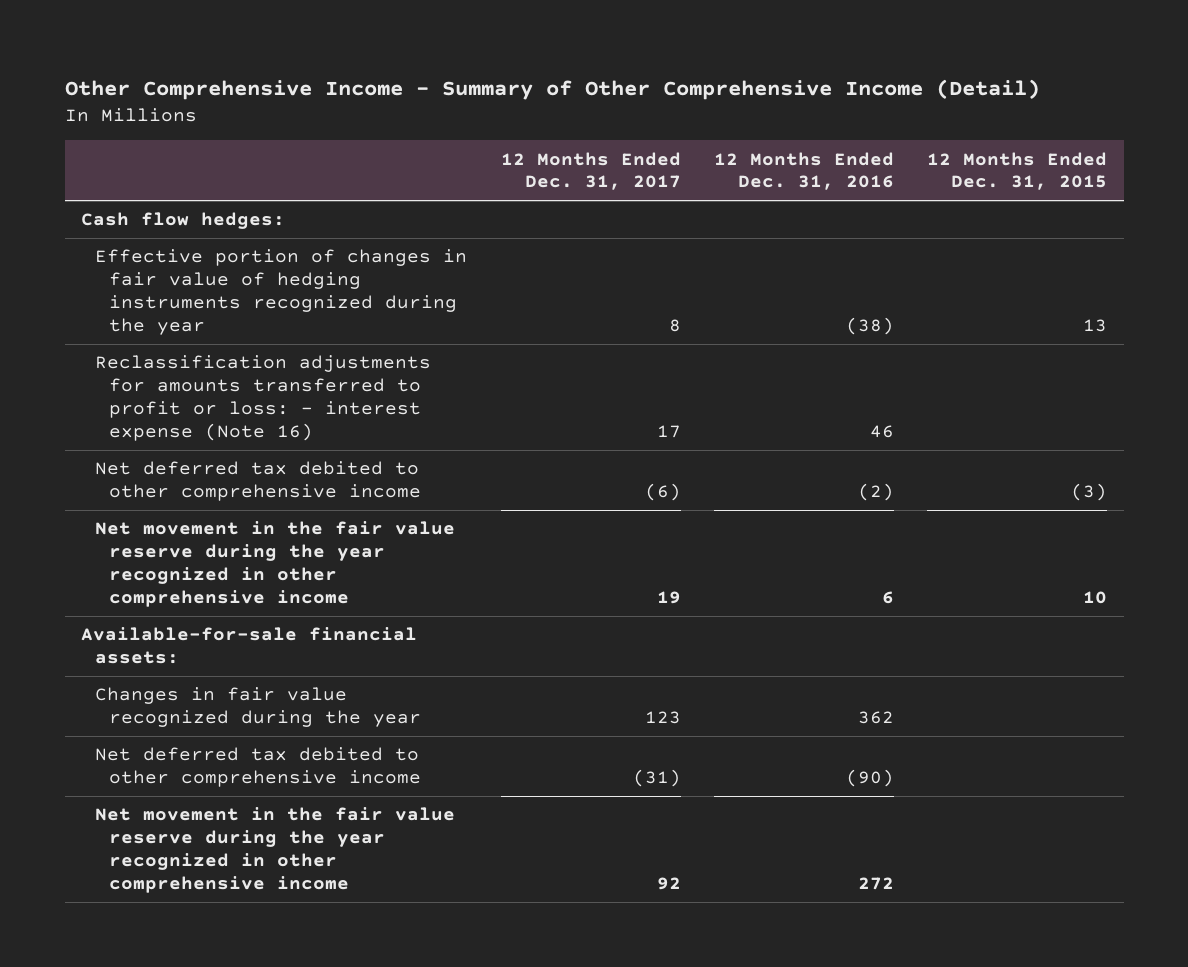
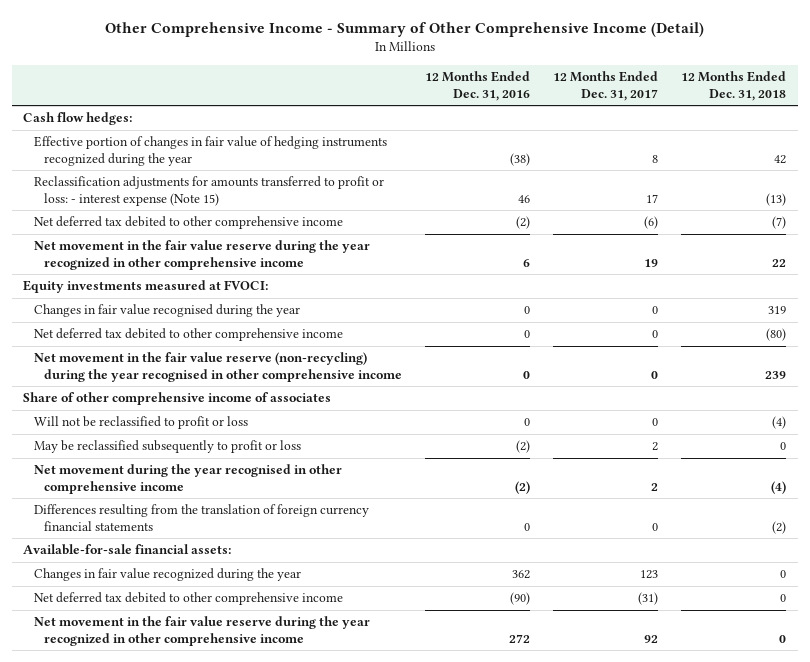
- | 12 Months Ended Dec. 31, 2017 | 12 Months Ended Dec. 31, 2016 | 12 Months Ended Dec. 31, 2015
+ | 12 Months Ended Dec. 31, 2016 | 12 Months Ended Dec. 31, 2017 | 12 Months Ended Dec. 31, 2018
- Reclassification adjustments for amounts transferred to profit or loss: - interest expense (Note 16) | 17 | 46 |
+ Reclassification adjustments for amounts transferred to profit or loss: - interest expense (Note 15) | 46 | 17 | (13)
+ Equity investments measured at FVOCI:
+ Changes in fair value recognised during the year | 0 | 0 | 319
+ Net deferred tax debited to other comprehensive income | 0 | 0 | (80)
+ Net movement in the fair value reserve (non-recycling) during the year recognised in other comprehensive income | 0 | 0 | 239
+ Share of other comprehensive income of associates
+ Will not be reclassified to profit or loss | 0 | 0 | (4)
+ May be reclassified subsequently to profit or loss | (2) | 2 | 0
+ Net movement during the year recognised in other comprehensive income | (2) | 2 | (4)
+ Differences resulting from the translation of foreign currency financial statements | 0 | 0 | (2)

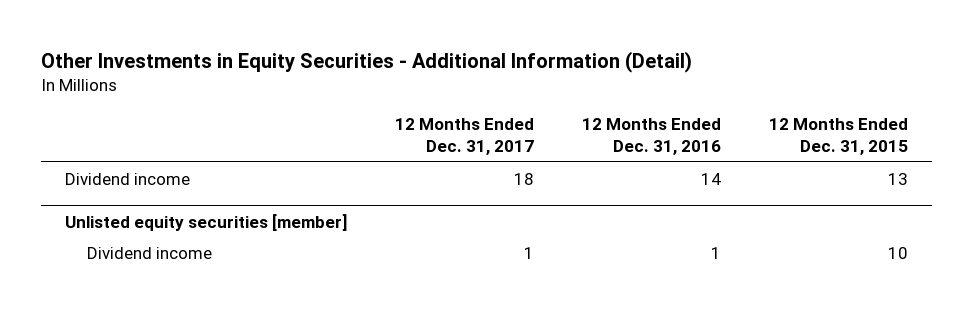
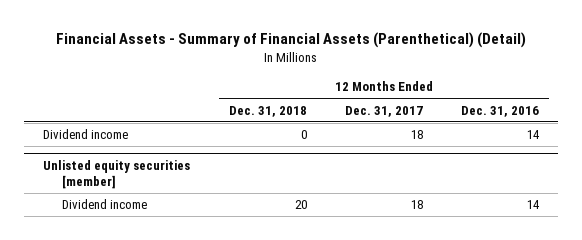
- Other Investments in Equity Securities - Additional Information (Detail)
+ Financial Assets - Summary of Financial Assets (Parenthetical) (Detail)
- | 12 Months Ended Dec. 31, 2017 | 12 Months Ended Dec. 31, 2016 | 12 Months Ended Dec. 31, 2015
+ | 12 Months Ended Dec. 31, 2018 | 12 Months Ended Dec. 31, 2017 | 12 Months Ended Dec. 31, 2016
@ Unlisted equity securities [member]
- Dividend income | 1 | 1 | 10
+ Dividend income | 20 | 18 | 14

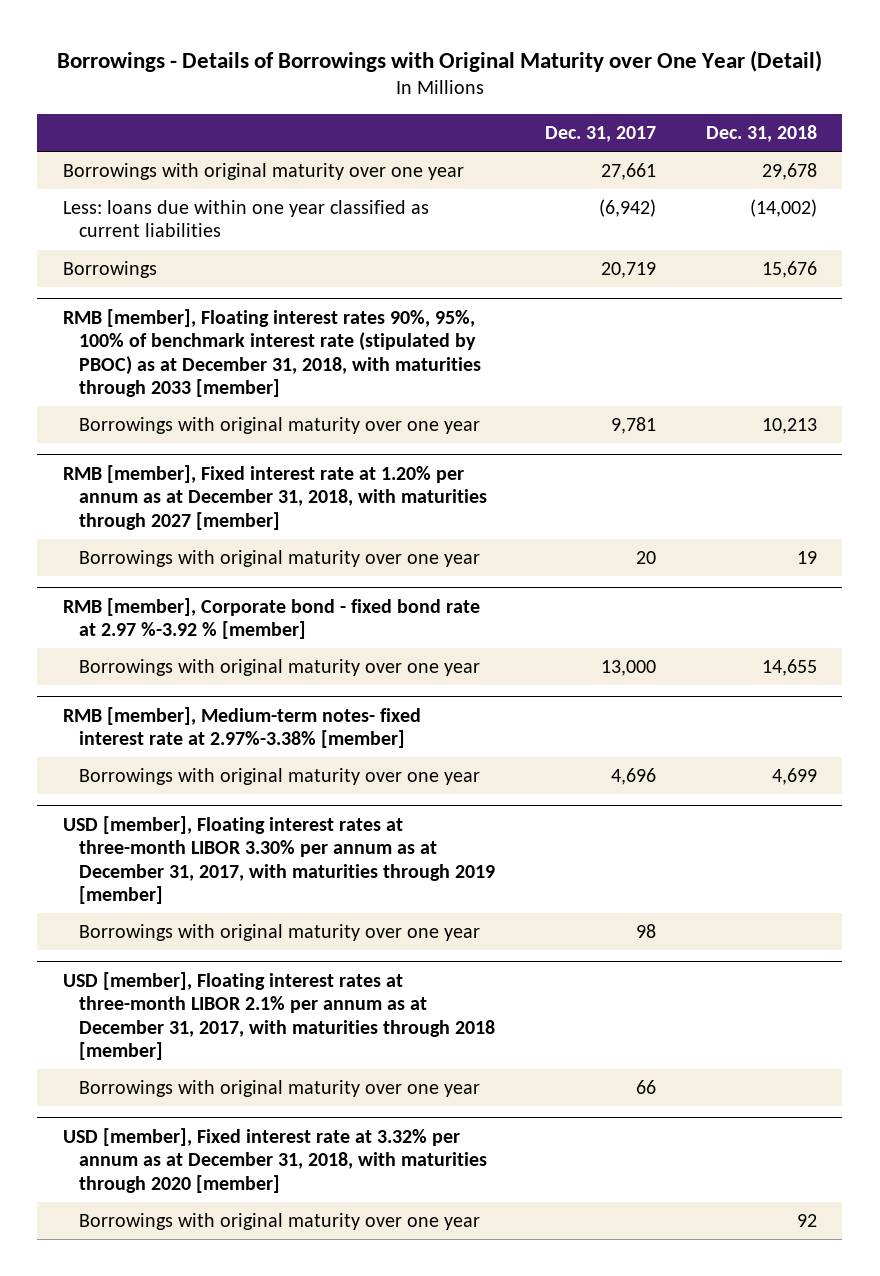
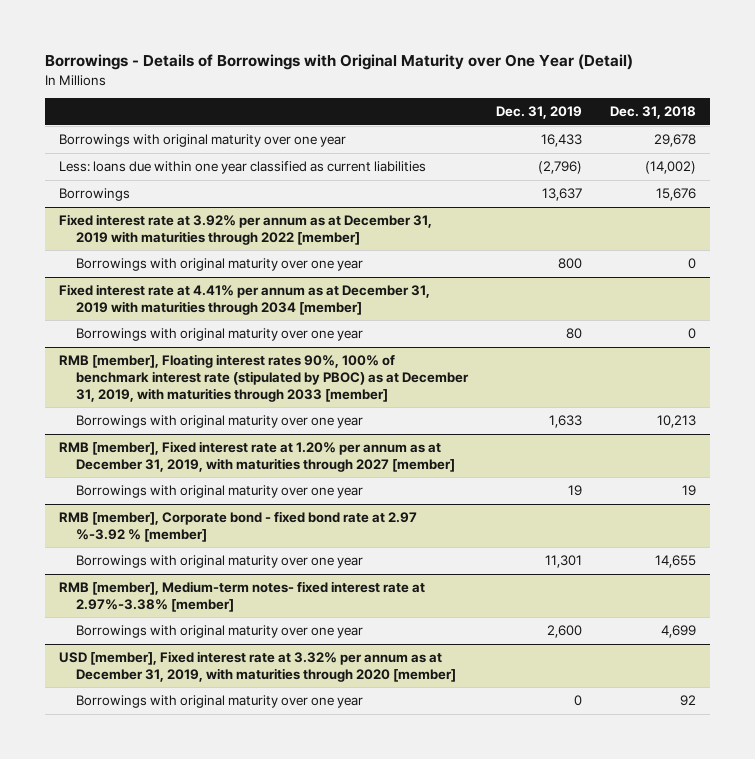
- | Dec. 31, 2017 | Dec. 31, 2018
+ | Dec. 31, 2019 | Dec. 31, 2018
- RMB [member], Floating interest rates 90%, 95%, 100% of benchmark interest rate (stipulated by PBOC) as at December 31, 2018, with maturities through 2033 [member]
+ Fixed interest rate at 3.92% per annum as at December 31, 2019 with maturities through 2022 [member]
+ Borrowings with original maturity over one year | 800 | 0
+ Fixed interest rate at 4.41% per annum as at December 31, 2019 with maturities through 2034 [member]
+ Borrowings with original maturity over one year | 80 | 0
+ RMB [member], Floating interest rates 90%, 100% of benchmark interest rate (stipulated by PBOC) as at December 31, 2019, with maturities through 2033 [member]
- RMB [member], Fixed interest rate at 1.20% per annum as at December 31, 2018, with maturities through 2027 [member]
+ RMB [member], Fixed interest rate at 1.20% per annum as at December 31, 2019, with maturities through 2027 [member]
- USD [member], Floating interest rates at three-month LIBOR 3.30% per annum as at December 31, 2017, with maturities through 2019 [member]
- Borrowings with original maturity over one year | 98 |
- USD [member], Floating interest rates at three-month LIBOR 2.1% per annum as at December 31, 2017, with maturities through 2018 [member]
- Borrowings with original maturity over one year | 66 |
- USD [member], Fixed interest rate at 3.32% per annum as at December 31, 2018, with maturities through 2020 [member]
+ USD [member], Fixed interest rate at 3.32% per annum as at December 31, 2019, with maturities through 2020 [member]

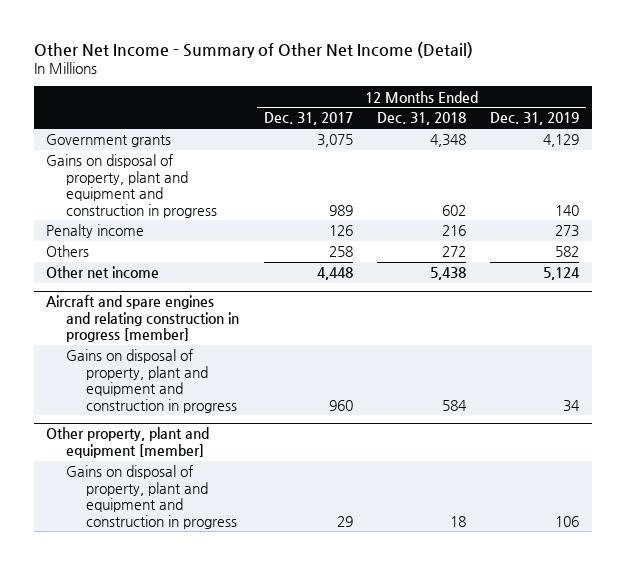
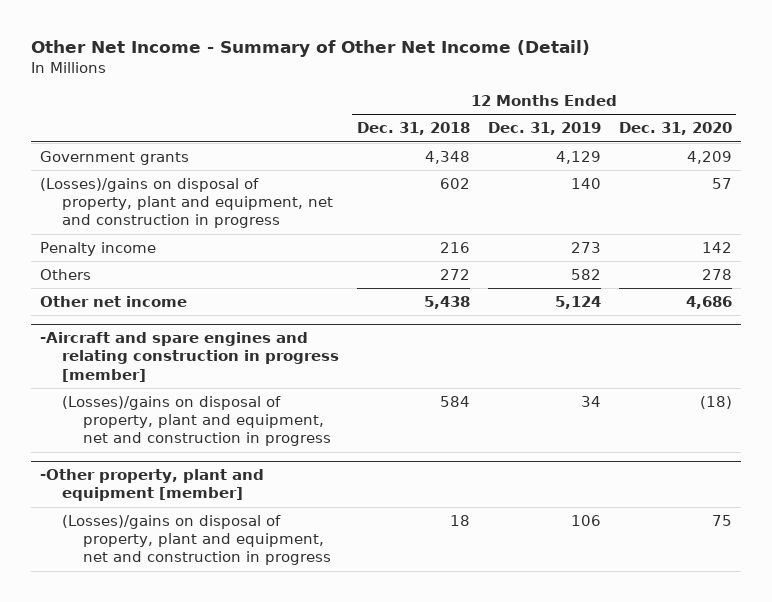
- | 12 Months Ended Dec. 31, 2017 | 12 Months Ended Dec. 31, 2018 | 12 Months Ended Dec. 31, 2019
+ | 12 Months Ended Dec. 31, 2018 | 12 Months Ended Dec. 31, 2019 | 12 Months Ended Dec. 31, 2020
- Gains on disposal of property, plant and equipment and construction in progress | 989 | 602 | 140
+ (Losses)/gains on disposal of property, plant and equipment, net and construction in progress | 602 | 140 | 57
- Aircraft and spare engines and relating construction in progress [member]
- Gains on disposal of property, plant and equipment and construction in progress | 960 | 584 | 34
- Other property, plant and equipment [member]
- Gains on disposal of property, plant and equipment and construction in progress | 29 | 18 | 106
+ -Aircraft and spare engines and relating construction in progress [member]
+ (Losses)/gains on disposal of property, plant and equipment, net and construction in progress | 584 | 34 | (18)
+ -Other property, plant and equipment [member]
+ (Losses)/gains on disposal of property, plant and equipment, net and construction in progress | 18 | 106 | 75

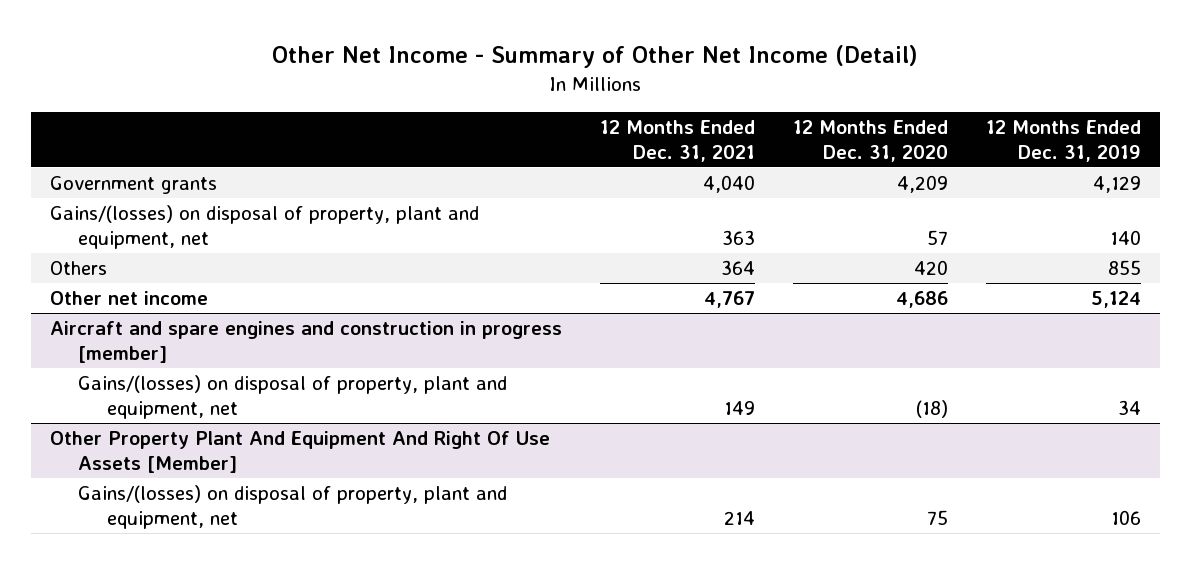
- | 12 Months Ended Dec. 31, 2018 | 12 Months Ended Dec. 31, 2019 | 12 Months Ended Dec. 31, 2020
+ | 12 Months Ended Dec. 31, 2021 | 12 Months Ended Dec. 31, 2020 | 12 Months Ended Dec. 31, 2019
- (Losses)/gains on disposal of property, plant and equipment, net and construction in progress | 602 | 140 | 57
- Penalty income | 216 | 273 | 142
- Others | 272 | 582 | 278
+ Gains/(losses) on disposal of property, plant and equipment, net | 363 | 57 | 140
+ Others | 364 | 420 | 855
- -Aircraft and spare engines and relating construction in progress [member]
- (Losses)/gains on disposal of property, plant and equipment, net and construction in progress | 584 | 34 | (18)
- -Other property, plant and equipment [member]
- (Losses)/gains on disposal of property, plant and equipment, net and construction in progress | 18 | 106 | 75
+ Aircraft and spare engines and construction in progress [member]
+ Gains/(losses) on disposal of property, plant and equipment, net | 149 | (18) | 34
+ Other Property Plant And Equipment And Right Of Use Assets [Member]
+ Gains/(losses) on disposal of property, plant and equipment, net | 214 | 75 | 106

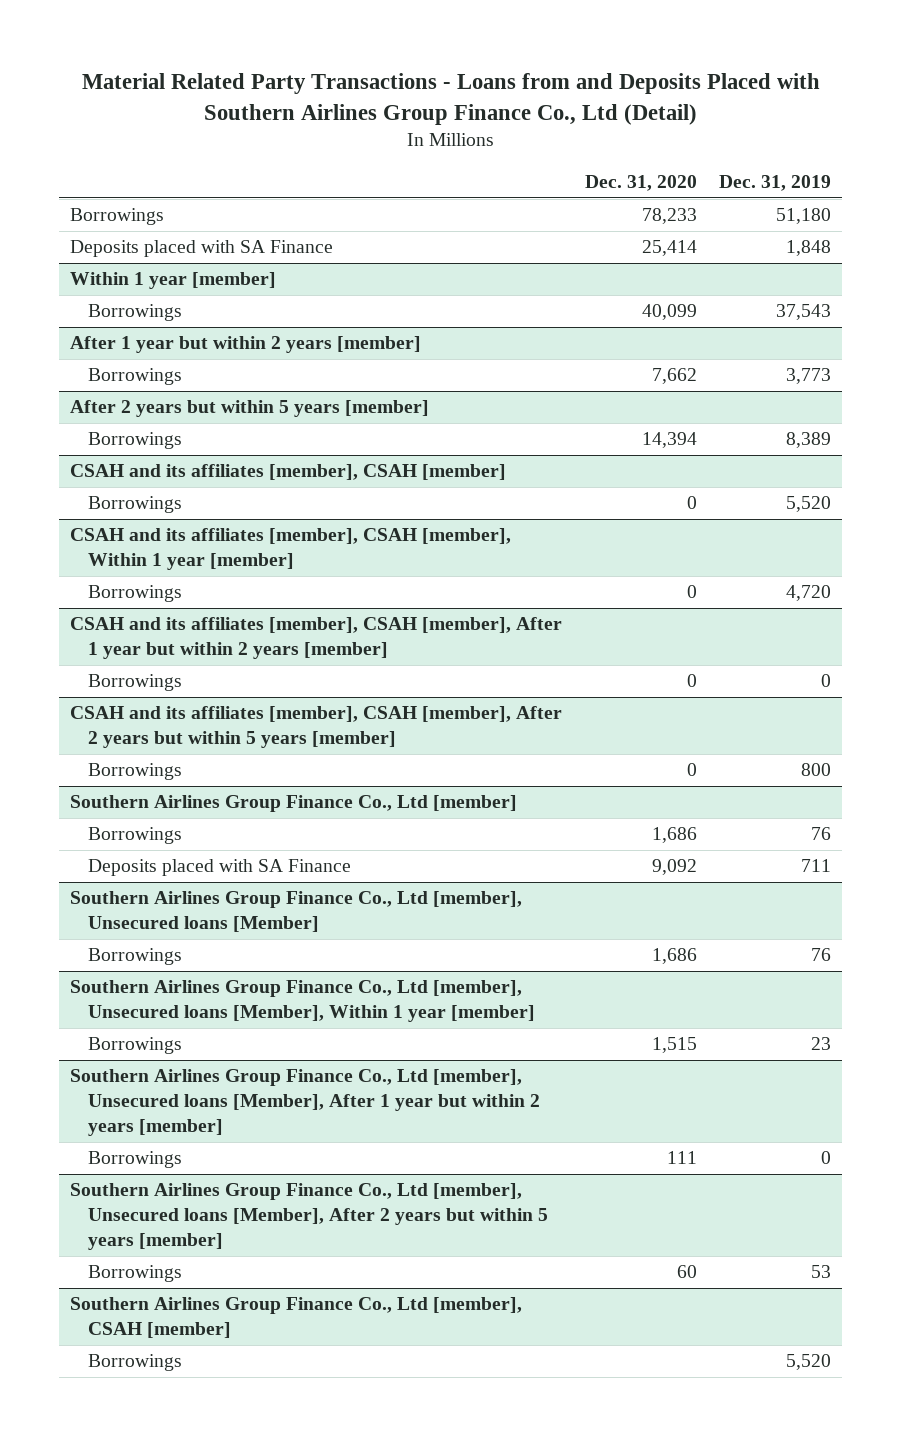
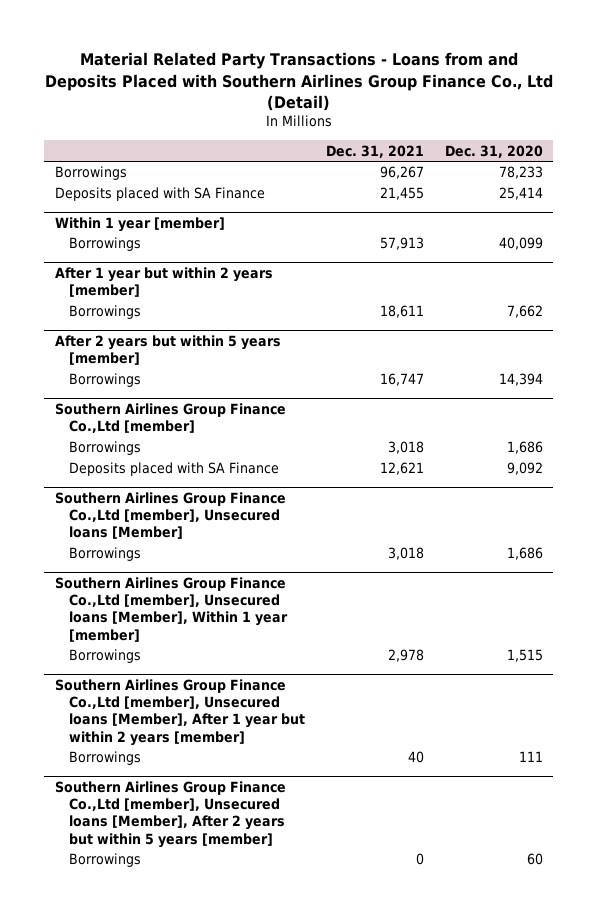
- | Dec. 31, 2020 | Dec. 31, 2019
+ | Dec. 31, 2021 | Dec. 31, 2020
- CSAH and its affiliates [member], CSAH [member]
- Borrowings | 0 | 5,520
- CSAH and its affiliates [member], CSAH [member], Within 1 year [member]
- Borrowings | 0 | 4,720
- CSAH and its affiliates [member], CSAH [member], After 1 year but within 2 years [member]
- Borrowings | 0 | 0
- CSAH and its affiliates [member], CSAH [member], After 2 years but within 5 years [member]
- Borrowings | 0 | 800
- Southern Airlines Group Finance Co., Ltd [member]
+ Southern Airlines Group Finance Co.,Ltd [member]
- Southern Airlines Group Finance Co., Ltd [member], Unsecured loans [Member]
+ Southern Airlines Group Finance Co.,Ltd [member], Unsecured loans [Member]
- Southern Airlines Group Finance Co., Ltd [member], Unsecured loans [Member], Within 1 year [member]
+ Southern Airlines Group Finance Co.,Ltd [member], Unsecured loans [Member], Within 1 year [member]
- Southern Airlines Group Finance Co., Ltd [member], Unsecured loans [Member], After 1 year but within 2 years [member]
+ Southern Airlines Group Finance Co.,Ltd [member], Unsecured loans [Member], After 1 year but within 2 years [member]
- Southern Airlines Group Finance Co., Ltd [member], Unsecured loans [Member], After 2 years but within 5 years [member]
+ Southern Airlines Group Finance Co.,Ltd [member], Unsecured loans [Member], After 2 years but within 5 years [member]
- Southern Airlines Group Finance Co., Ltd [member], CSAH [member]
- Borrowings | | 5,520

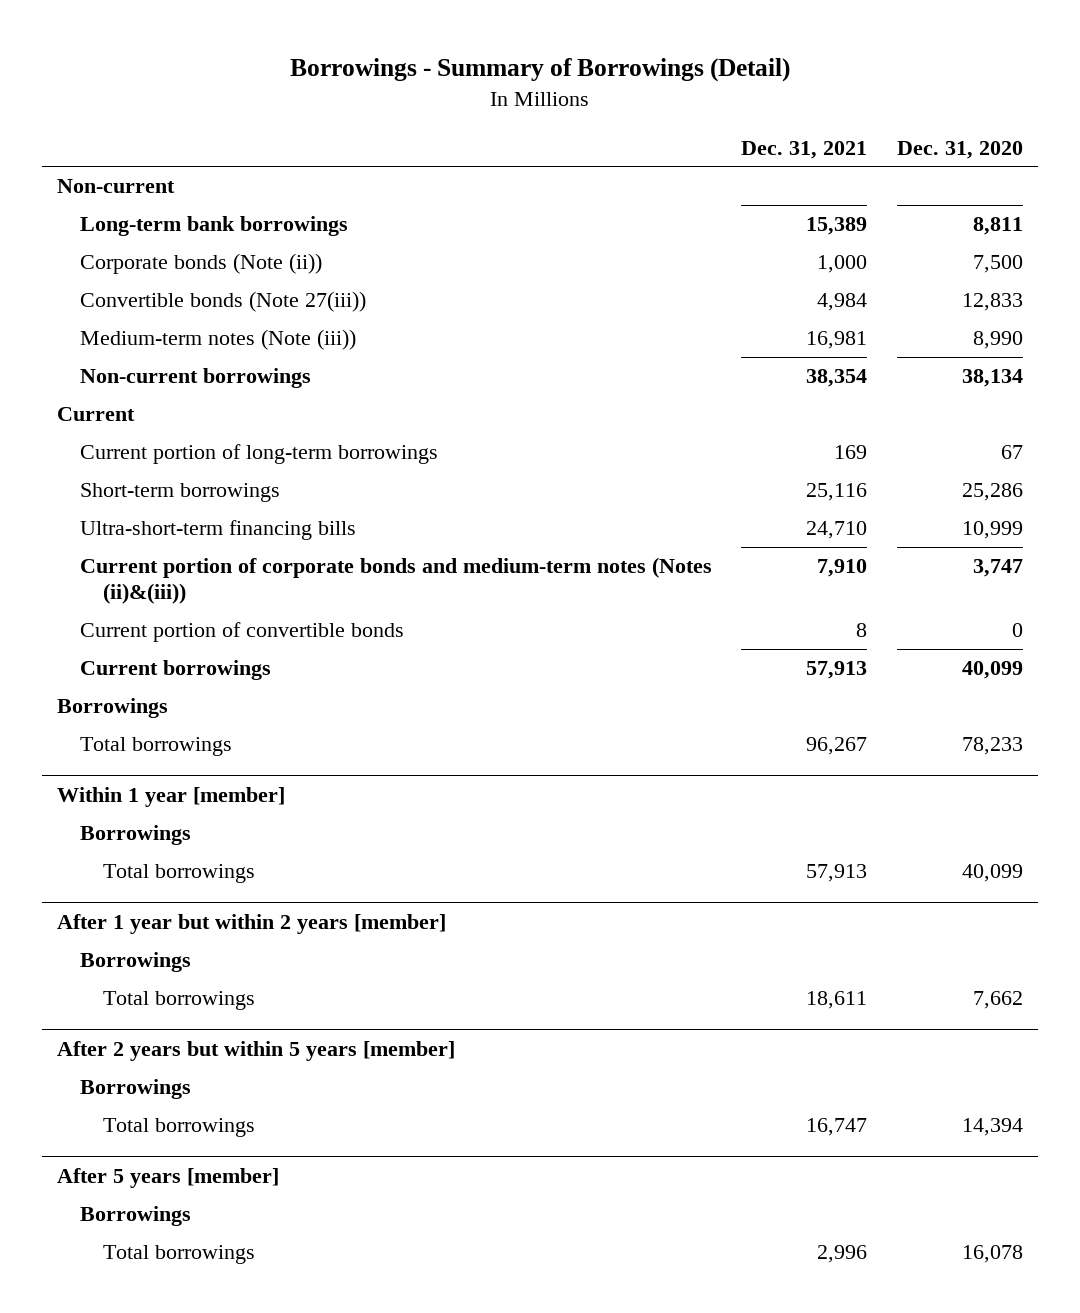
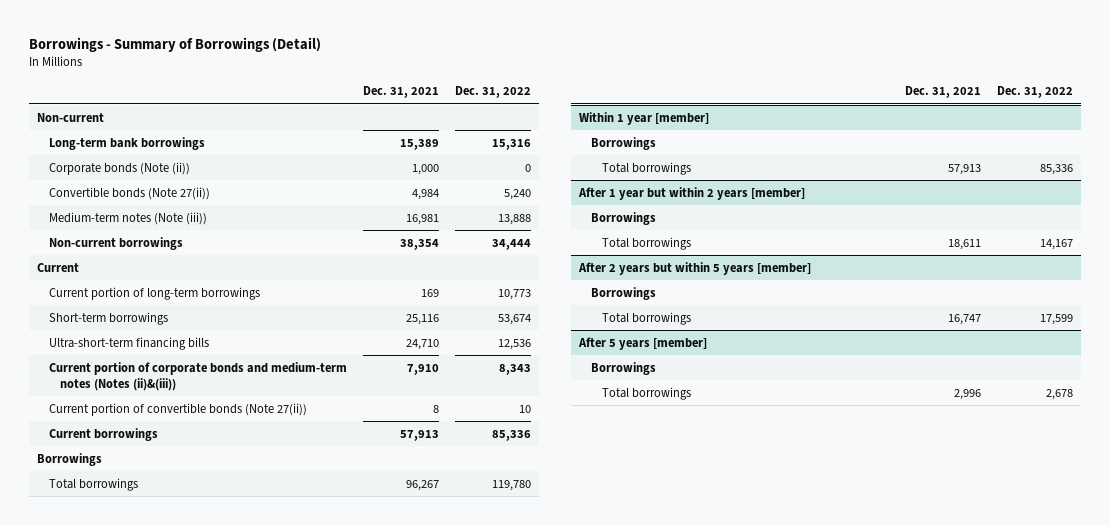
- | Dec. 31, 2021 | Dec. 31, 2020
+ | Dec. 31, 2021 | Dec. 31, 2022
- Convertible bonds (Note 27(iii)) | 4,984 | 12,833
+ Convertible bonds (Note 27(ii)) | 4,984 | 5,240
- Current portion of convertible bonds | 8 | 0
+ Current portion of convertible bonds (Note 27(ii)) | 8 | 10

